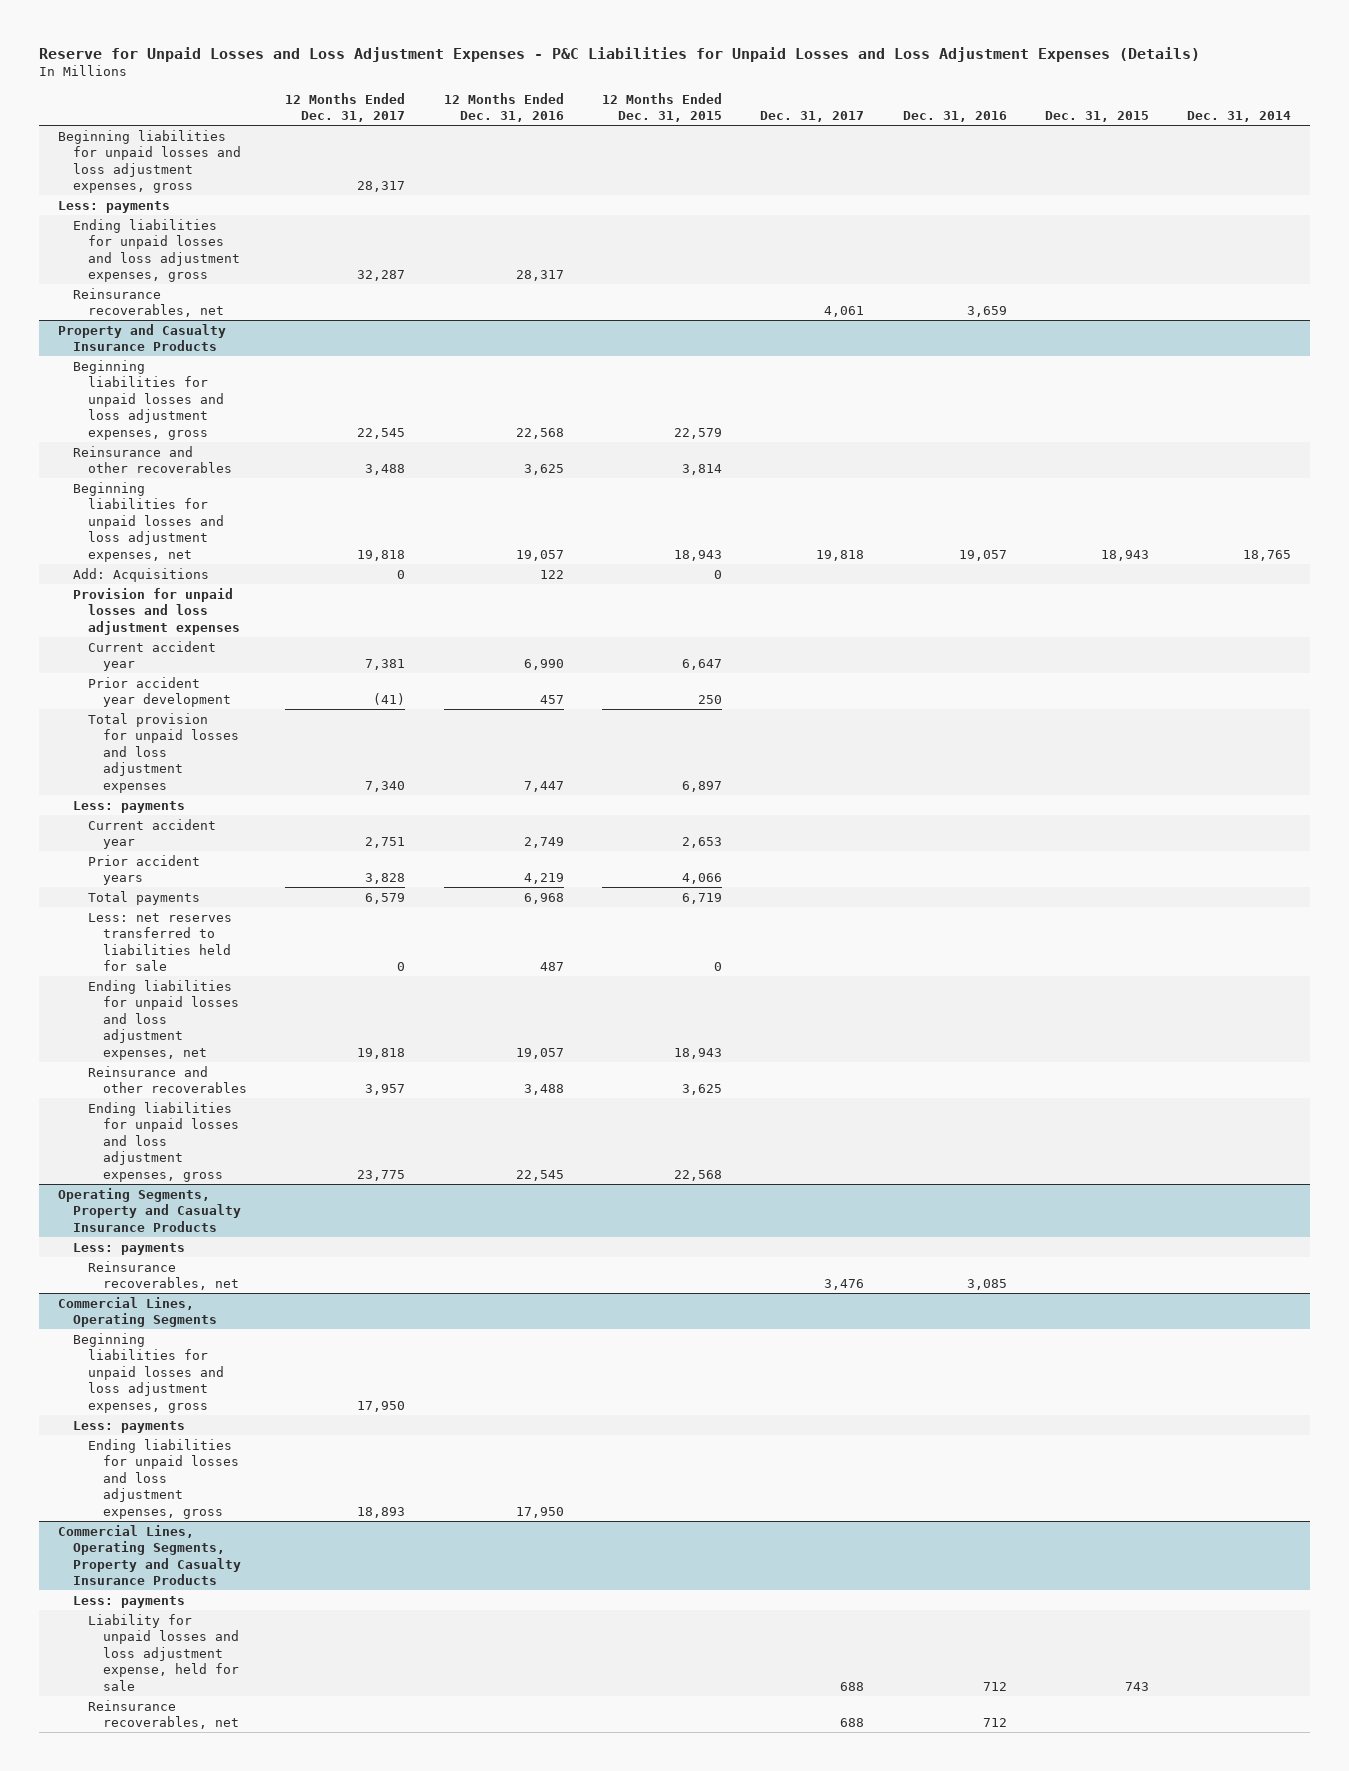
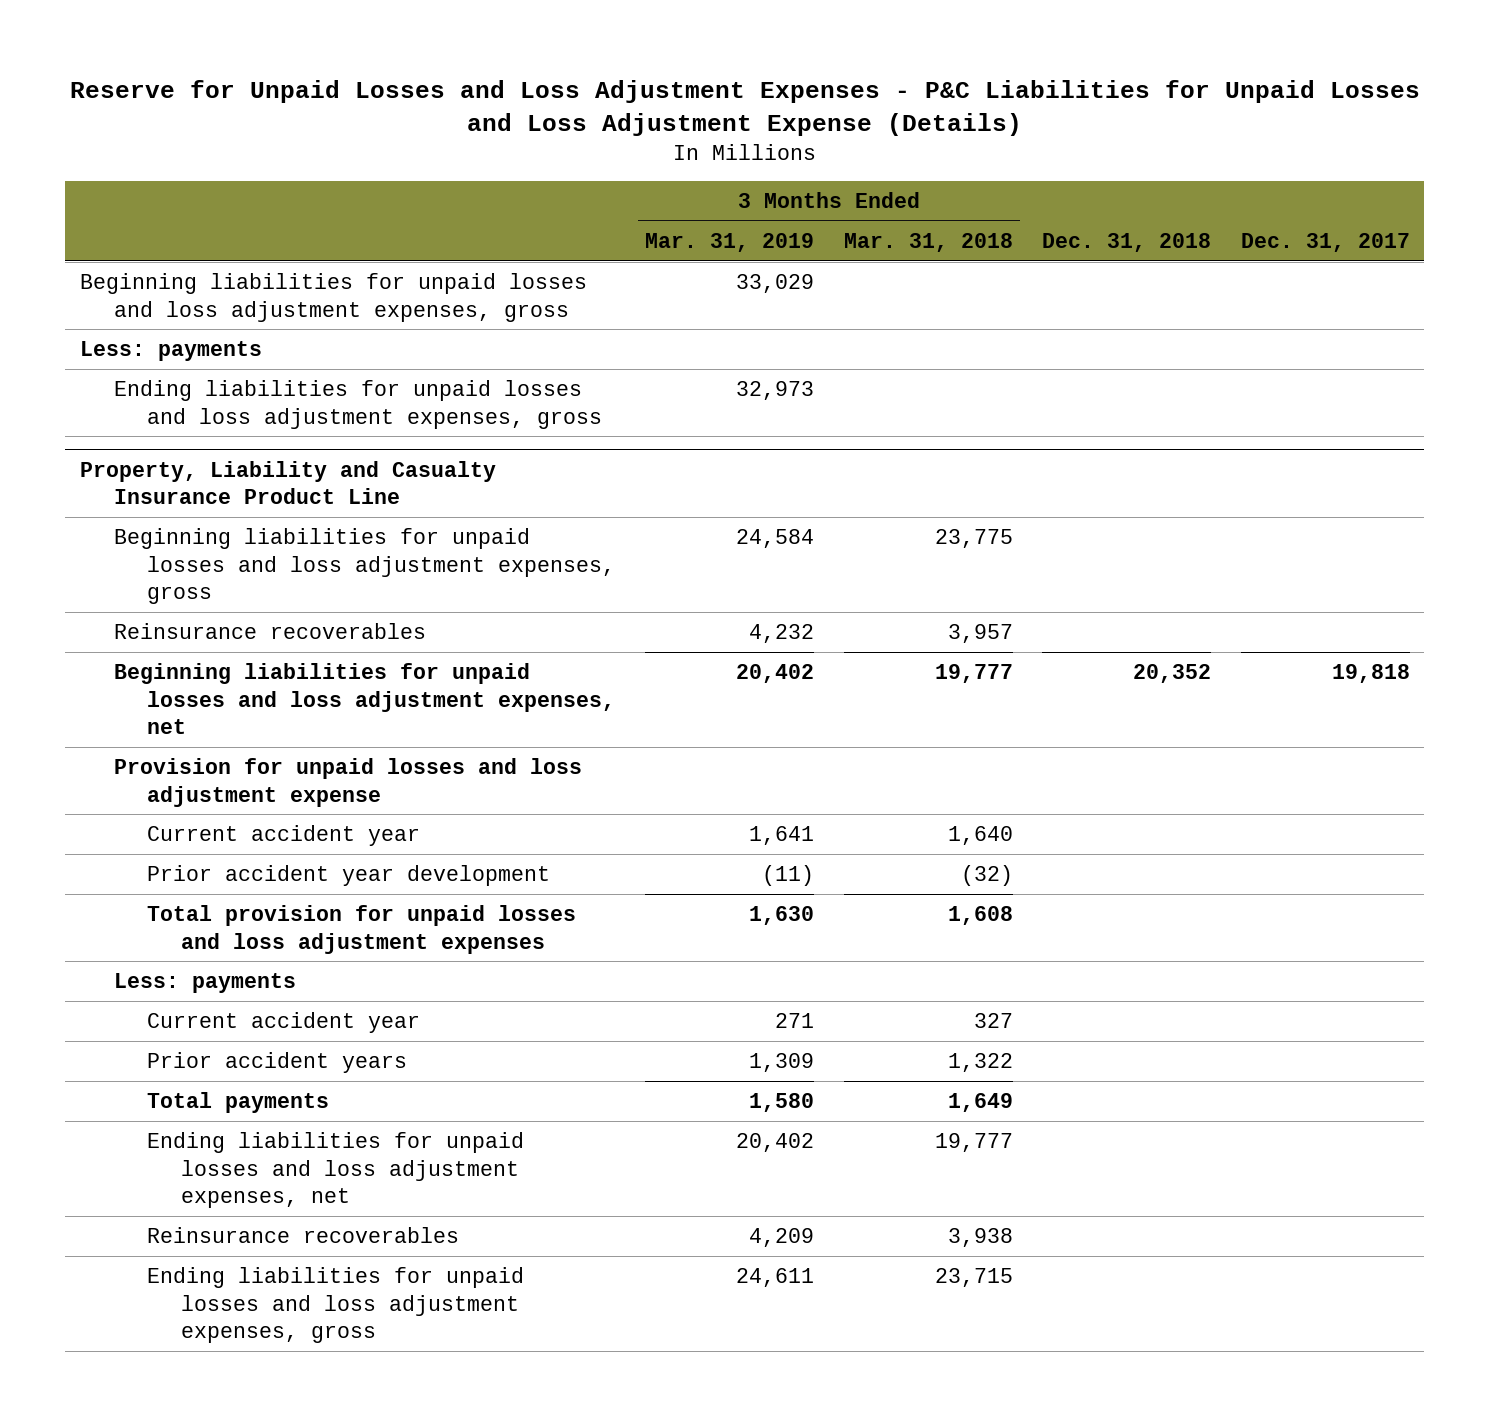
- Reserve for Unpaid Losses and Loss Adjustment Expenses - P&C Liabilities for Unpaid Losses and Loss Adjustment Expenses (Details)
+ Reserve for Unpaid Losses and Loss Adjustment Expenses - P&C Liabilities for Unpaid Losses and Loss Adjustment Expense (Details)
- | 12 Months Ended Dec. 31, 2017 | 12 Months Ended Dec. 31, 2016 | 12 Months Ended Dec. 31, 2015 | Dec. 31, 2017 | Dec. 31, 2016 | Dec. 31, 2015 | Dec. 31, 2014
+ | 3 Months Ended Mar. 31, 2019 | 3 Months Ended Mar. 31, 2018 | Dec. 31, 2018 | Dec. 31, 2017
- Reinsurance recoverables, net | | | | 4,061 | 3,659 | |
- Property and Casualty Insurance Products
+ Property, Liability and Casualty Insurance Product Line
- Reinsurance and other recoverables | 3,488 | 3,625 | 3,814 | | | |
+ Reinsurance recoverables | 4,232 | 3,957 | |
- Add: Acquisitions | 0 | 122 | 0 | | | |
- Provision for unpaid losses and loss adjustment expenses
+ Provision for unpaid losses and loss adjustment expense
- Less: net reserves transferred to liabilities held for sale | 0 | 487 | 0 | | | |
- Reinsurance and other recoverables | 3,957 | 3,488 | 3,625 | | | |
+ Reinsurance recoverables | 4,209 | 3,938 | |
- Operating Segments, Property and Casualty Insurance Products
- Less: payments
- Reinsurance recoverables, net | | | | 3,476 | 3,085 | |
- Commercial Lines, Operating Segments
- Beginning liabilities for unpaid losses and loss adjustment expenses, gross | 17,950 | | | | | |
- Less: payments
- Ending liabilities for unpaid losses and loss adjustment expenses, gross | 18,893 | 17,950 | | | | |
- Commercial Lines, Operating Segments, Property and Casualty Insurance Products
- Less: payments
- Liability for unpaid losses and loss adjustment expense, held for sale | | | | 688 | 712 | 743 |
- Reinsurance recoverables, net | | | | 688 | 712 | |

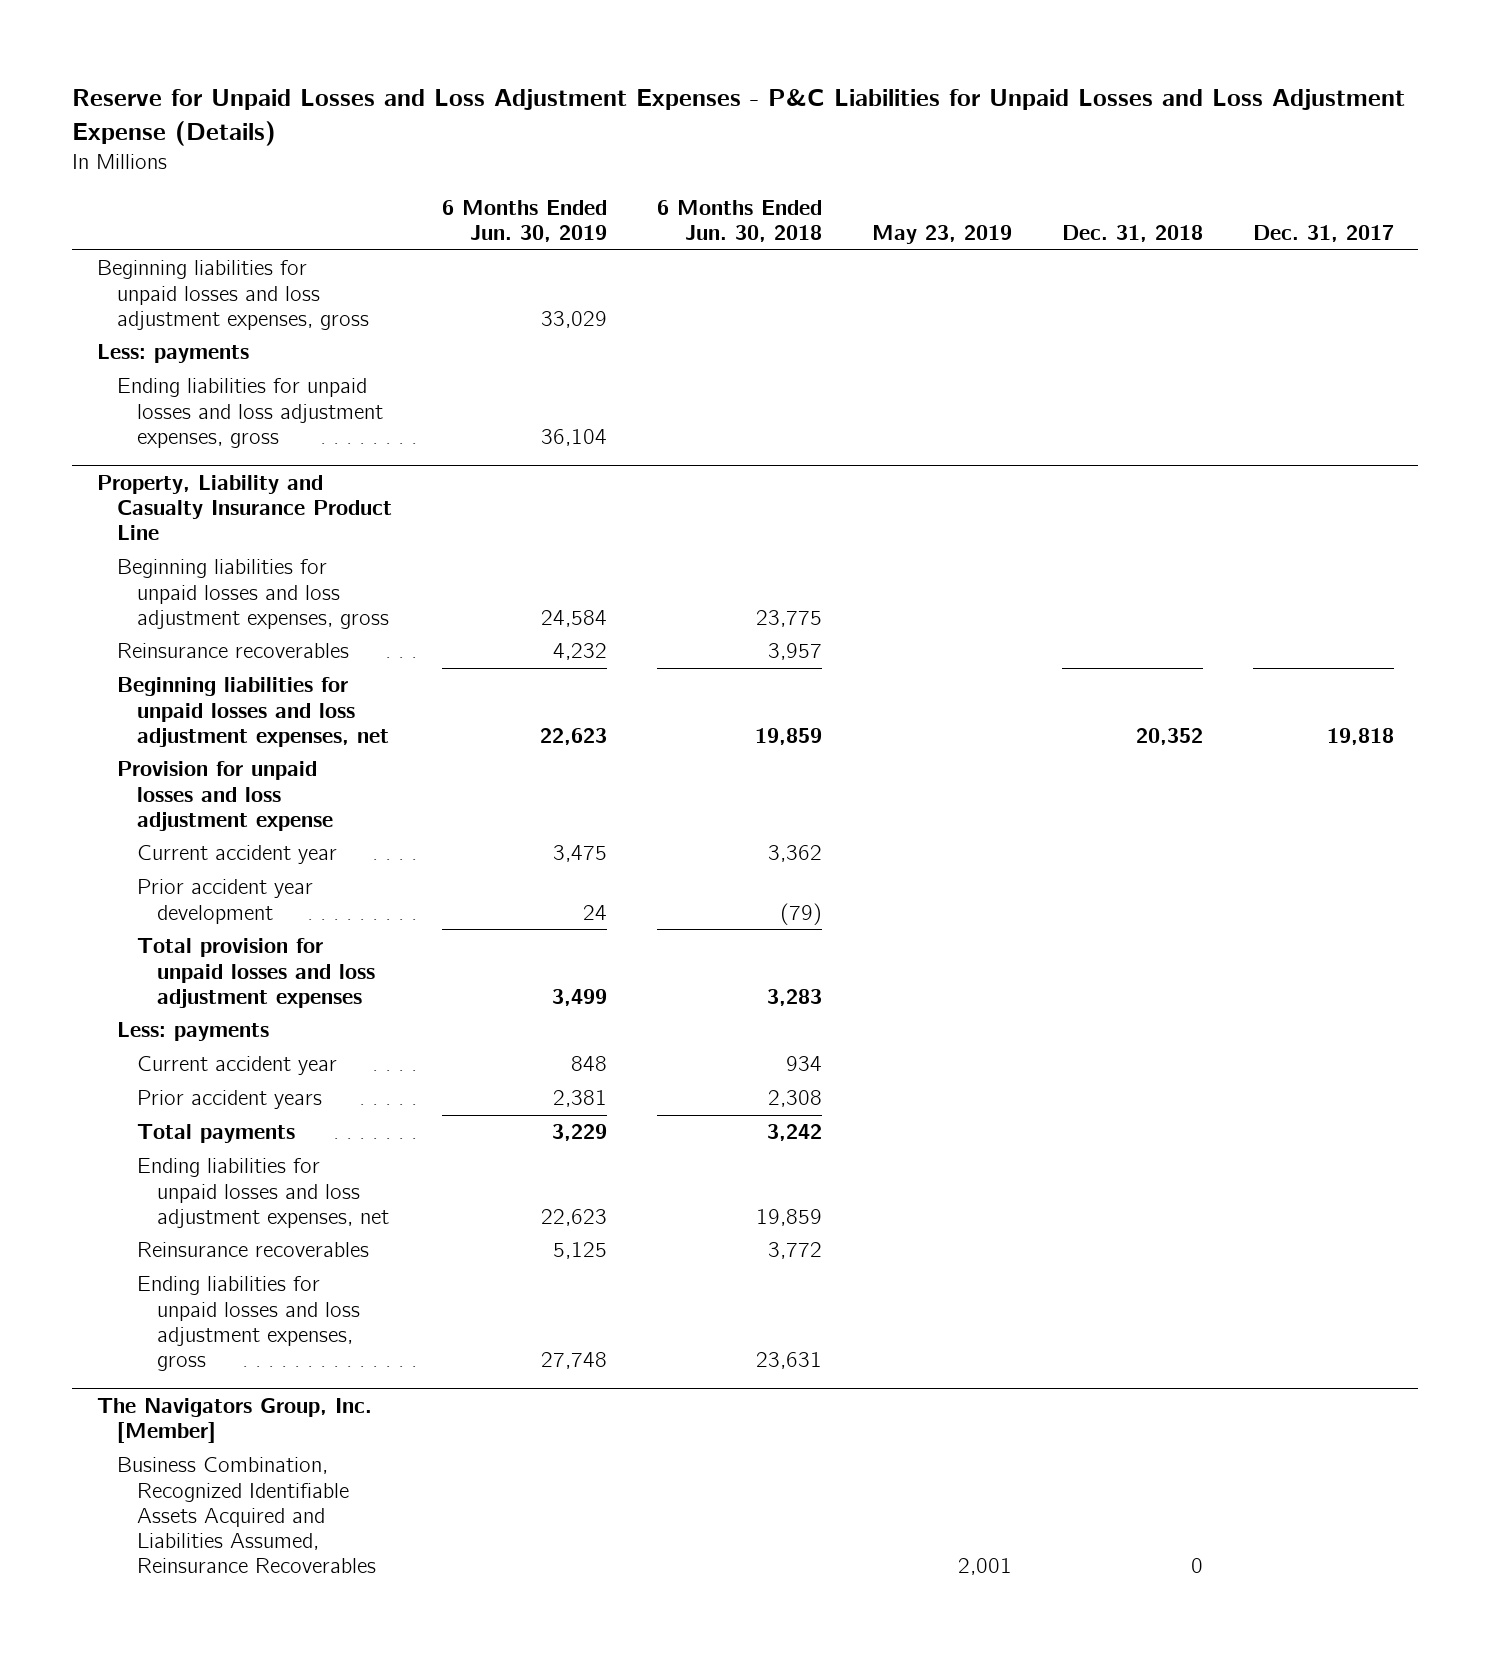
- | 3 Months Ended Mar. 31, 2019 | 3 Months Ended Mar. 31, 2018 | Dec. 31, 2018 | Dec. 31, 2017
+ | 6 Months Ended Jun. 30, 2019 | 6 Months Ended Jun. 30, 2018 | May 23, 2019 | Dec. 31, 2018 | Dec. 31, 2017
+ The Navigators Group, Inc. [Member]
+ Business Combination, Recognized Identifiable Assets Acquired and Liabilities Assumed, Reinsurance Recoverables | | | 2,001 | 0 |

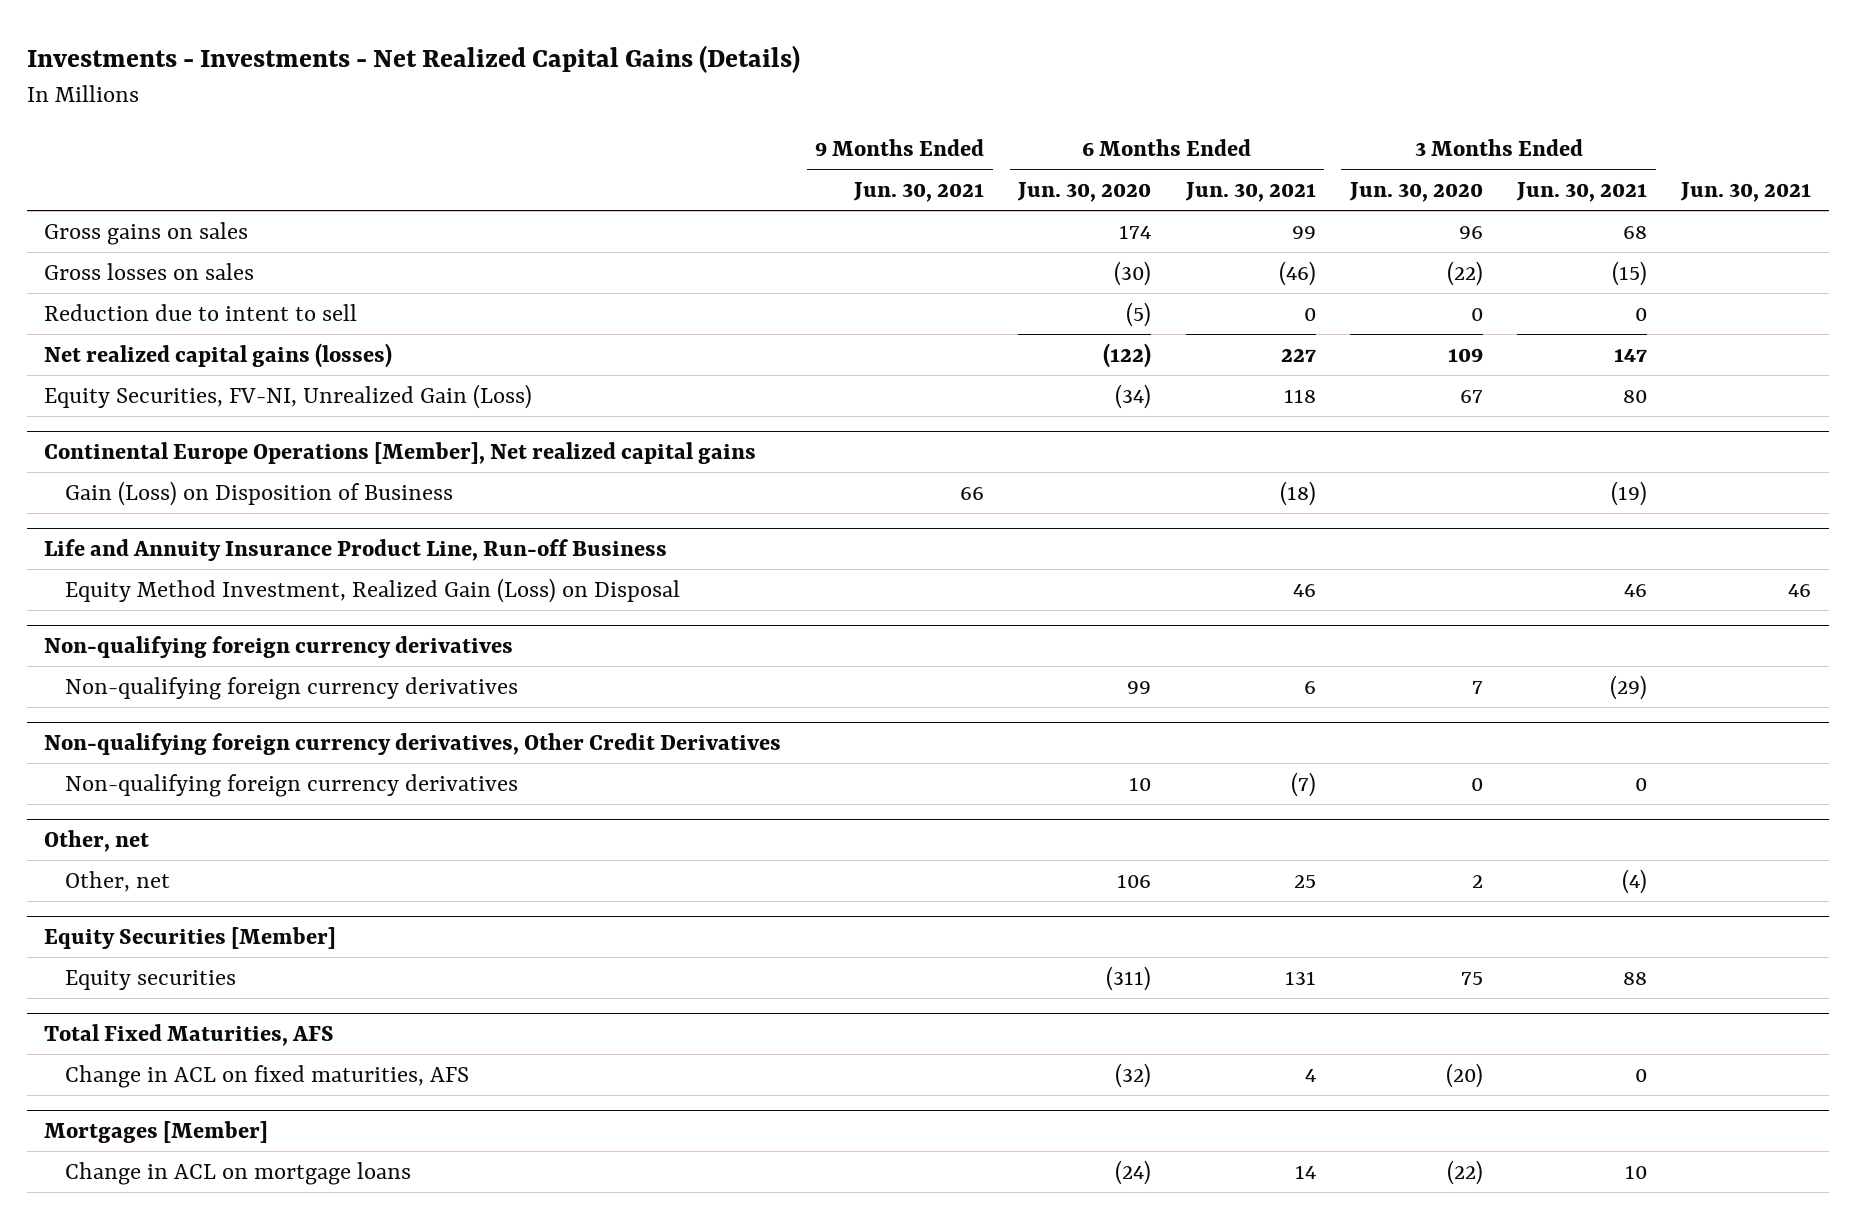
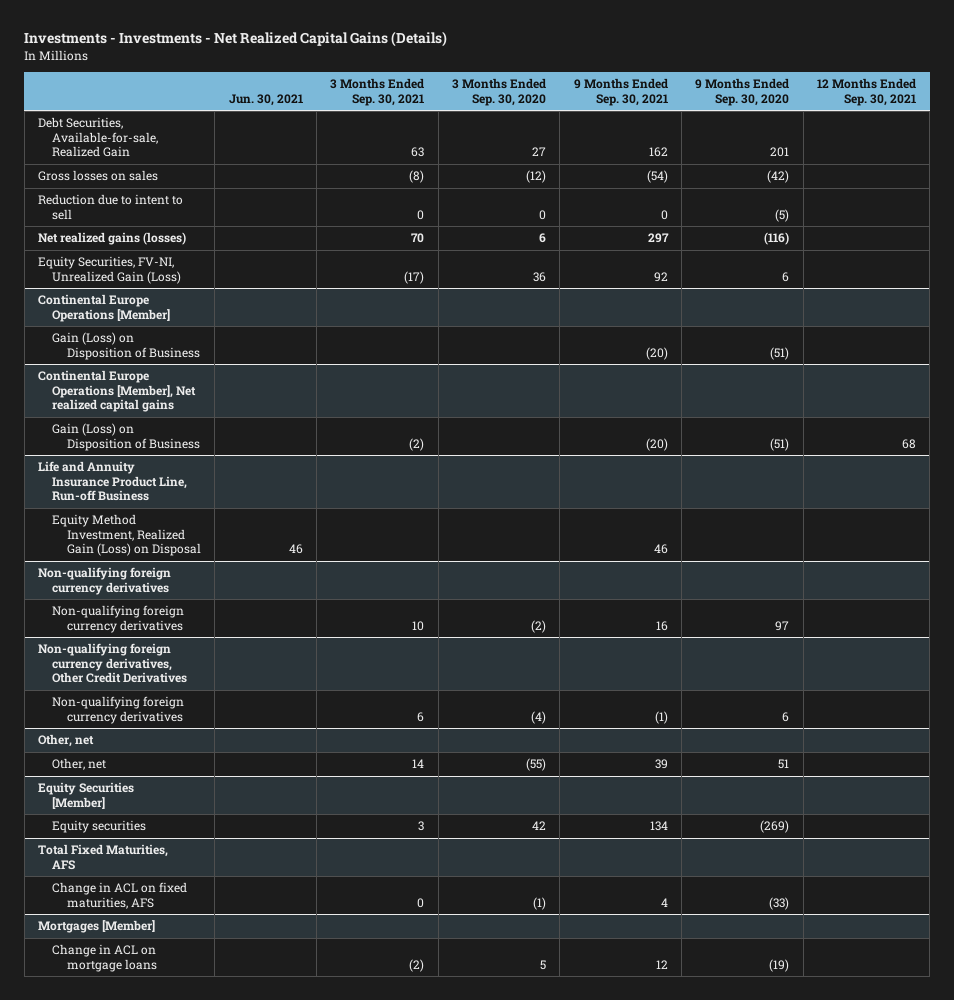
- | 9 Months Ended Jun. 30, 2021 | 6 Months Ended Jun. 30, 2020 | 6 Months Ended Jun. 30, 2021 | 3 Months Ended Jun. 30, 2020 | 3 Months Ended Jun. 30, 2021 | Jun. 30, 2021
+ | Jun. 30, 2021 | 3 Months Ended Sep. 30, 2021 | 3 Months Ended Sep. 30, 2020 | 9 Months Ended Sep. 30, 2021 | 9 Months Ended Sep. 30, 2020 | 12 Months Ended Sep. 30, 2021
- Gross gains on sales | | 174 | 99 | 96 | 68 |
+ Debt Securities, Available-for-sale, Realized Gain | | 63 | 27 | 162 | 201 |
- Net realized capital gains (losses) | | (122) | 227 | 109 | 147 |
+ Net realized gains (losses) | | 70 | 6 | 297 | (116) |
+ Continental Europe Operations [Member]
+ Gain (Loss) on Disposition of Business | | | | (20) | (51) |

